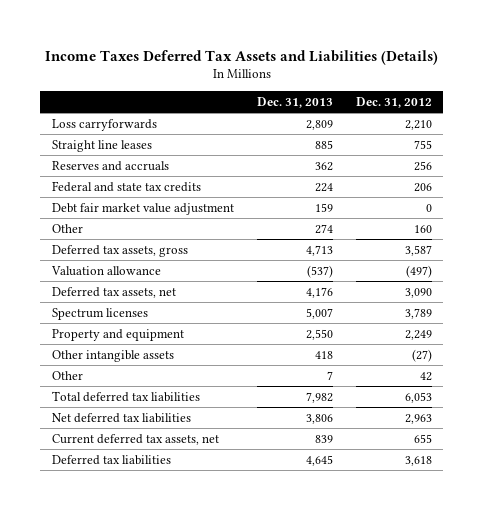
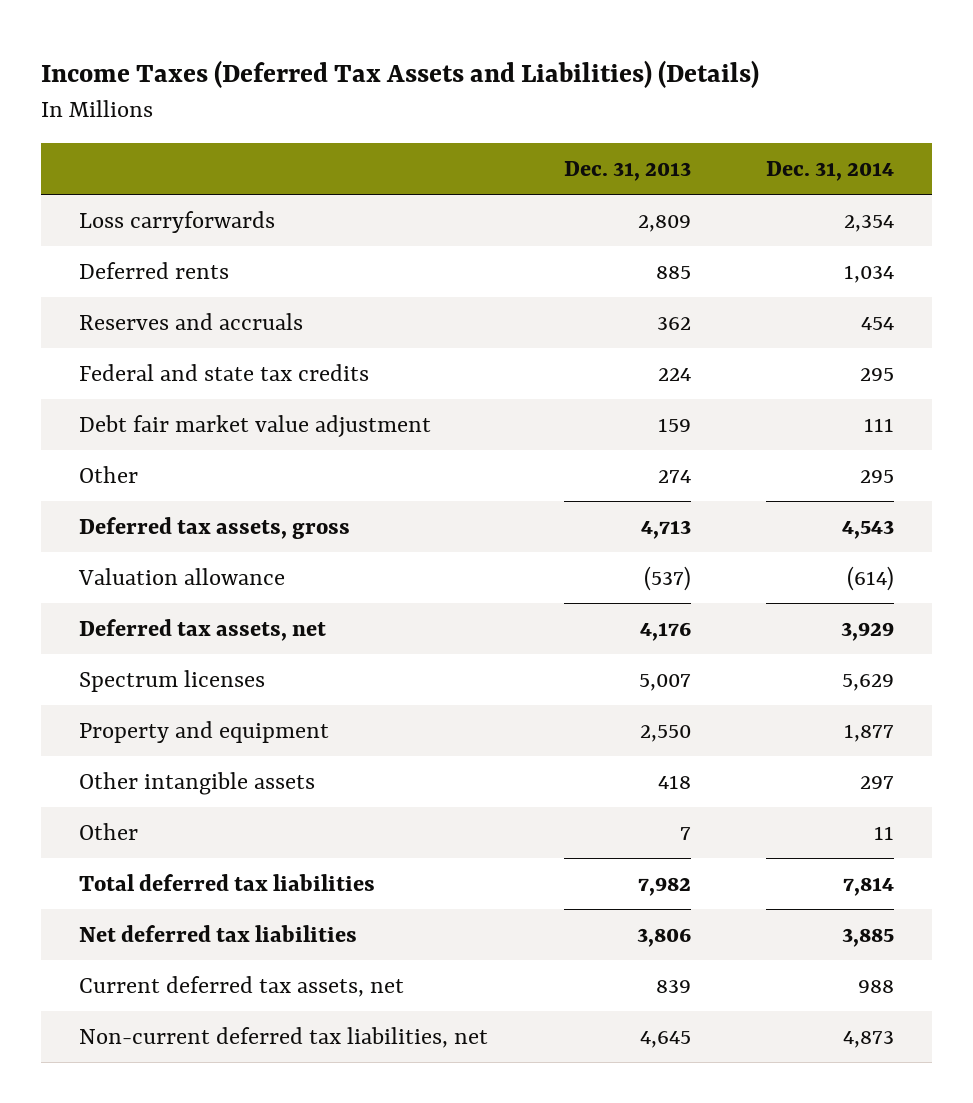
- Income Taxes Deferred Tax Assets and Liabilities (Details)
+ Income Taxes (Deferred Tax Assets and Liabilities) (Details)
- | Dec. 31, 2013 | Dec. 31, 2012
+ | Dec. 31, 2013 | Dec. 31, 2014
- Straight line leases | 885 | 755
+ Deferred rents | 885 | 1,034
- Deferred tax liabilities | 4,645 | 3,618
+ Non-current deferred tax liabilities, net | 4,645 | 4,873

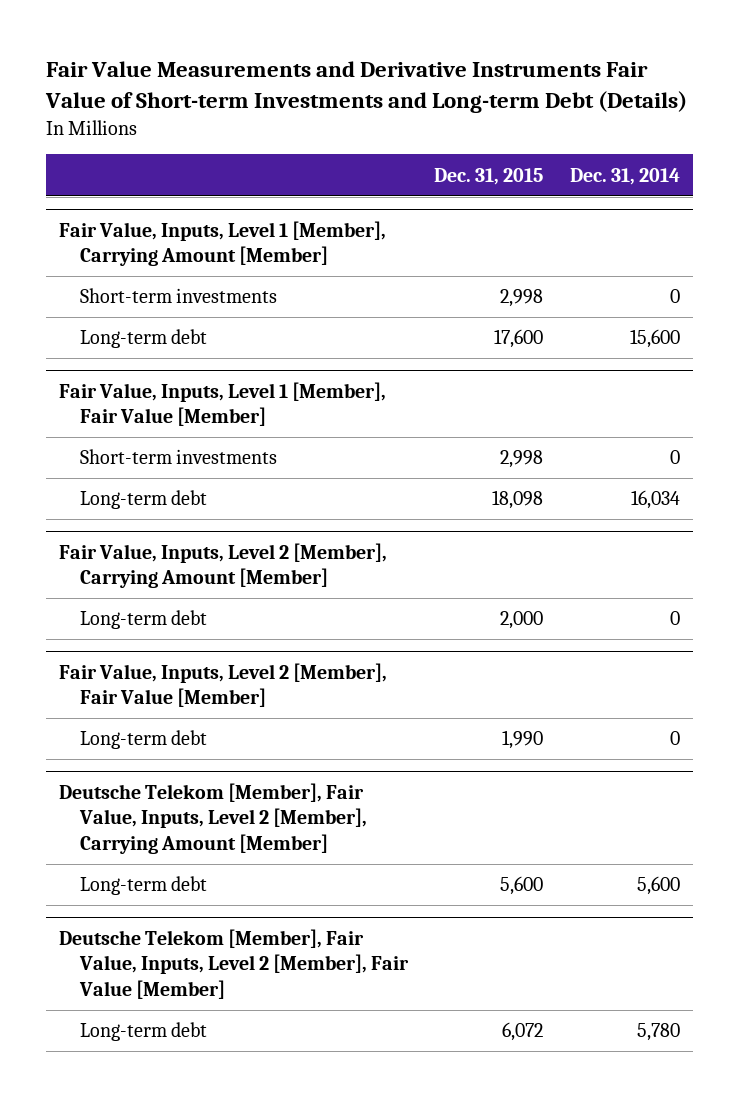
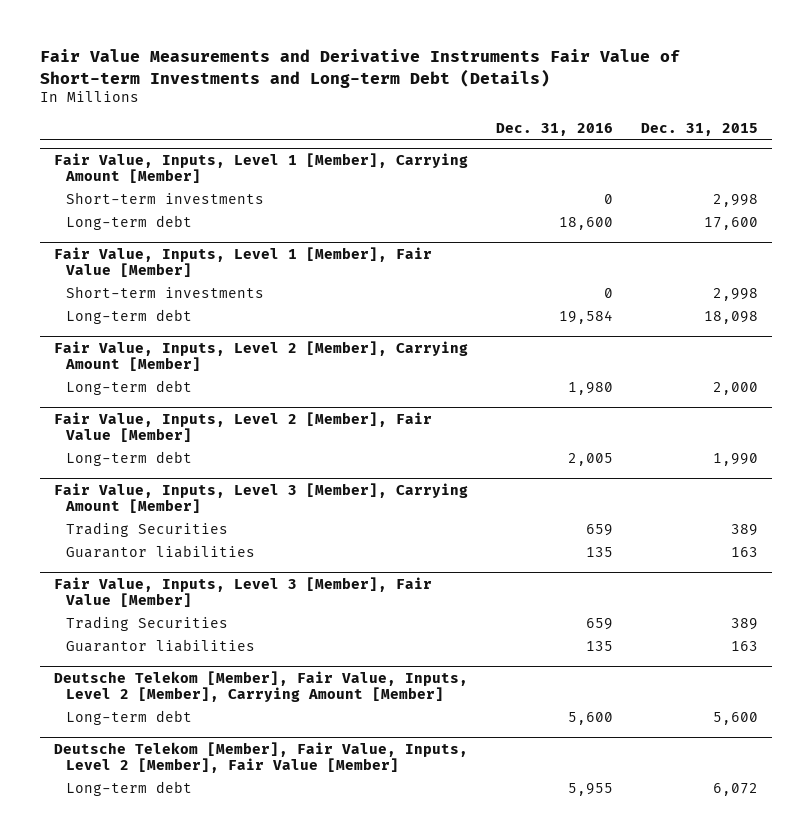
- | Dec. 31, 2015 | Dec. 31, 2014
+ | Dec. 31, 2016 | Dec. 31, 2015
+ Fair Value, Inputs, Level 3 [Member], Carrying Amount [Member]
+ Trading Securities | 659 | 389
+ Guarantor liabilities | 135 | 163
+ Fair Value, Inputs, Level 3 [Member], Fair Value [Member]
+ Trading Securities | 659 | 389
+ Guarantor liabilities | 135 | 163

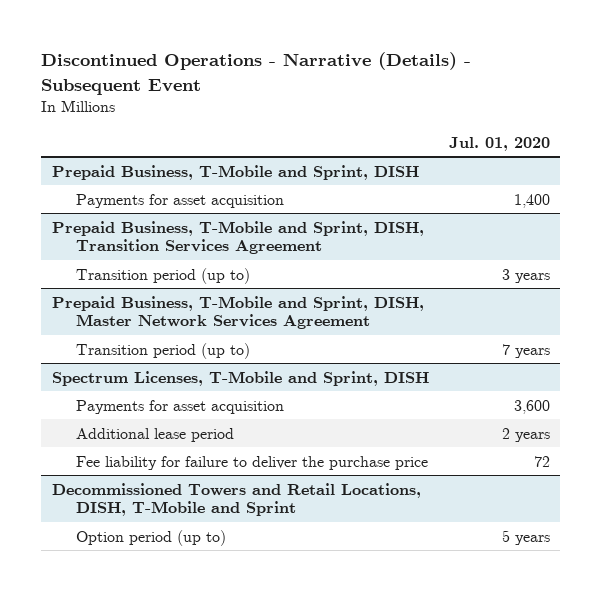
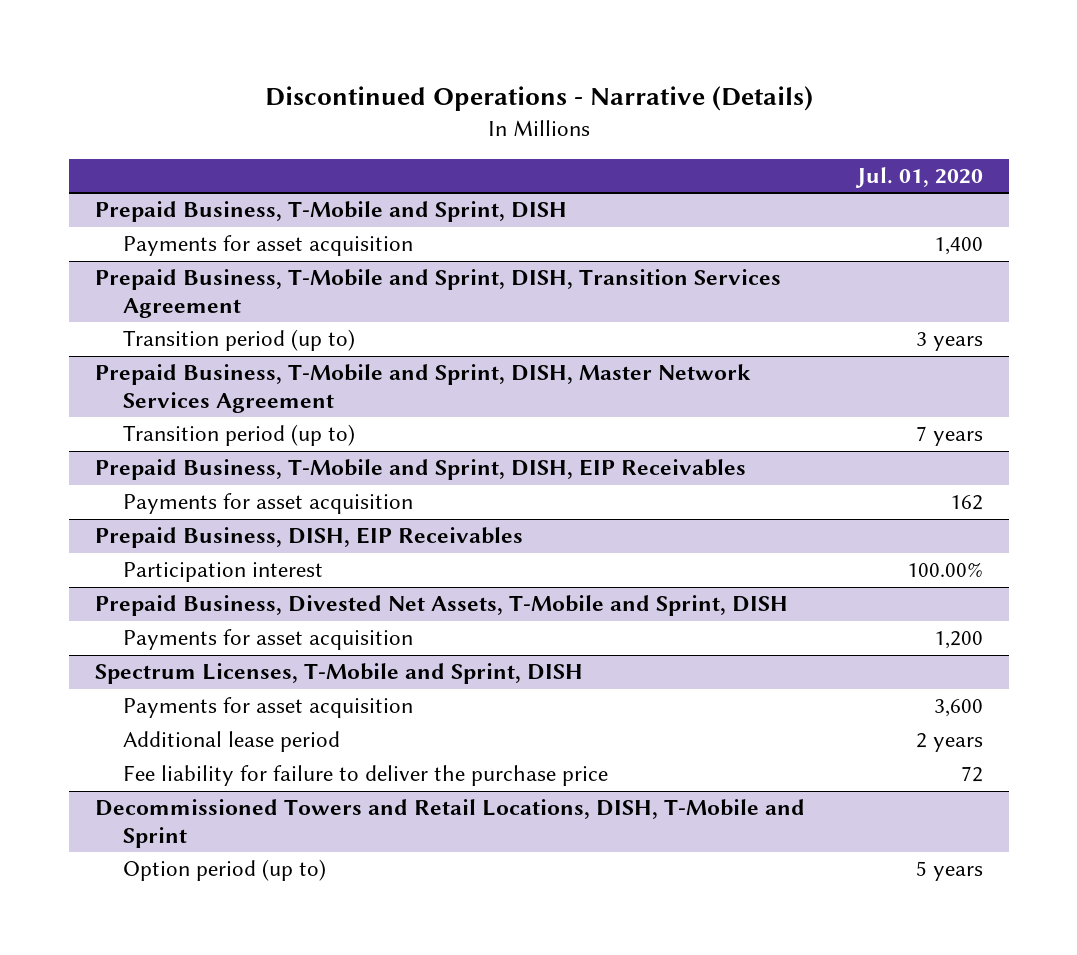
- Discontinued Operations - Narrative (Details) - Subsequent Event
+ Discontinued Operations - Narrative (Details)
+ Prepaid Business, T-Mobile and Sprint, DISH, EIP Receivables
+ Payments for asset acquisition | 162
+ Prepaid Business, DISH, EIP Receivables
+ Participation interest | 100.00%
+ Prepaid Business, Divested Net Assets, T-Mobile and Sprint, DISH
+ Payments for asset acquisition | 1,200

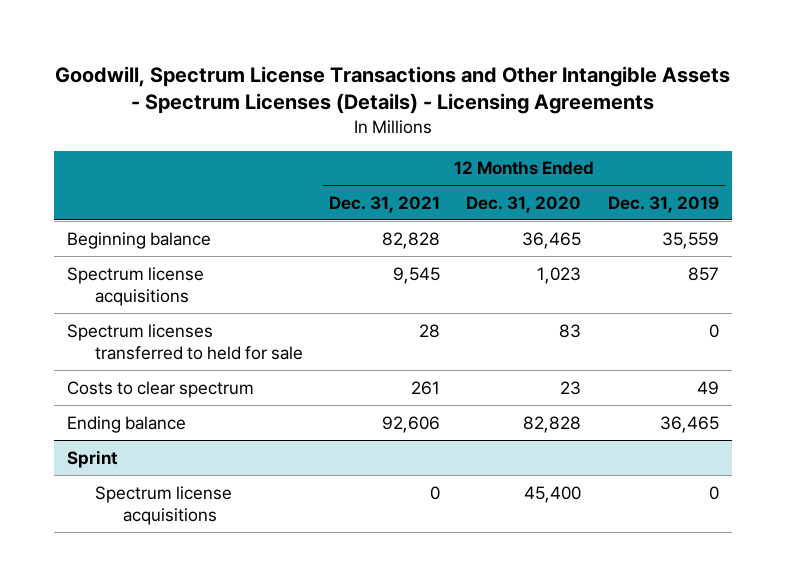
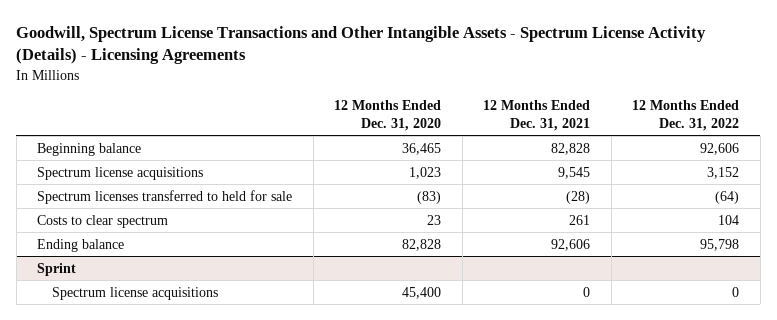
- Goodwill, Spectrum License Transactions and Other Intangible Assets - Spectrum Licenses (Details) - Licensing Agreements
+ Goodwill, Spectrum License Transactions and Other Intangible Assets - Spectrum License Activity (Details) - Licensing Agreements
- | 12 Months Ended Dec. 31, 2021 | 12 Months Ended Dec. 31, 2020 | 12 Months Ended Dec. 31, 2019
+ | 12 Months Ended Dec. 31, 2020 | 12 Months Ended Dec. 31, 2021 | 12 Months Ended Dec. 31, 2022
- Spectrum licenses transferred to held for sale | 28 | 83 | 0
+ Spectrum licenses transferred to held for sale | (83) | (28) | (64)

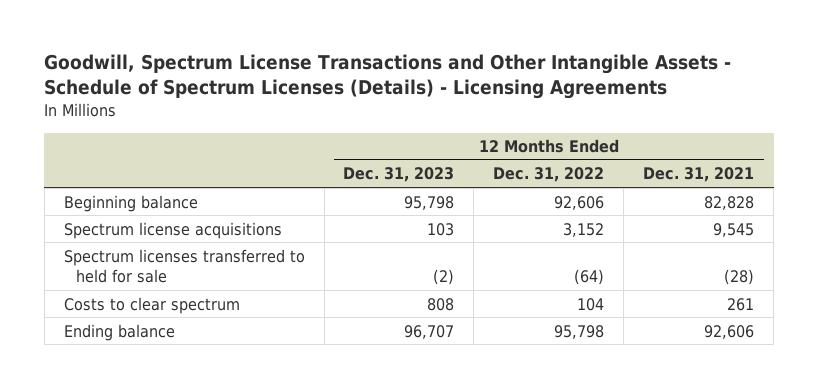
- Goodwill, Spectrum License Transactions and Other Intangible Assets - Spectrum License Activity (Details) - Licensing Agreements
+ Goodwill, Spectrum License Transactions and Other Intangible Assets - Schedule of Spectrum Licenses (Details) - Licensing Agreements
- | 12 Months Ended Dec. 31, 2020 | 12 Months Ended Dec. 31, 2021 | 12 Months Ended Dec. 31, 2022
+ | 12 Months Ended Dec. 31, 2023 | 12 Months Ended Dec. 31, 2022 | 12 Months Ended Dec. 31, 2021
- Sprint
- Spectrum license acquisitions | 45,400 | 0 | 0

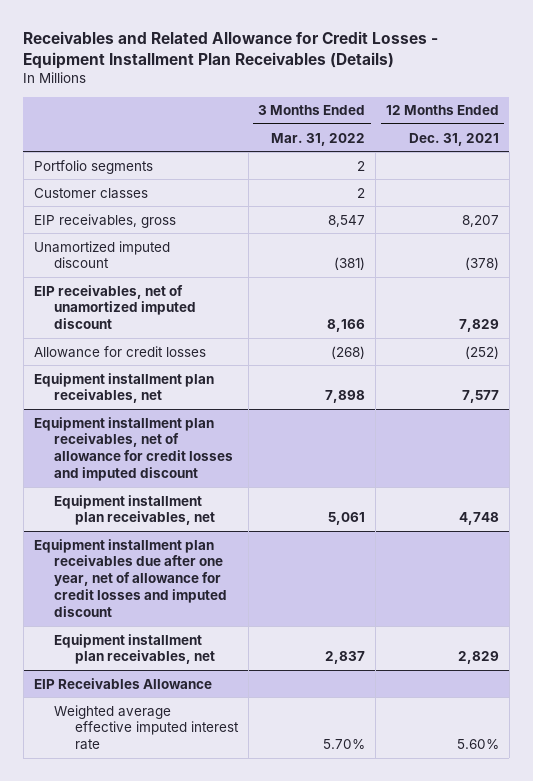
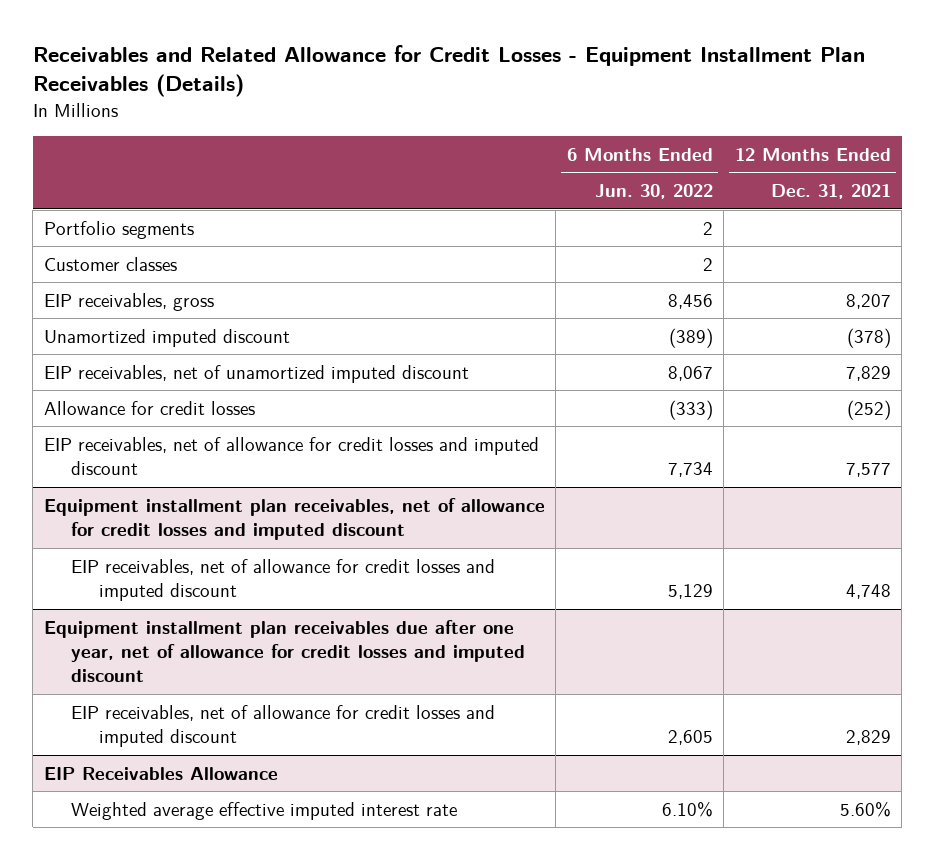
- | 3 Months Ended Mar. 31, 2022 | 12 Months Ended Dec. 31, 2021
+ | 6 Months Ended Jun. 30, 2022 | 12 Months Ended Dec. 31, 2021
- Equipment installment plan receivables, net | 7,898 | 7,577
+ EIP receivables, net of allowance for credit losses and imputed discount | 7,734 | 7,577
@ Equipment installment plan receivables, net of allowance for credit losses and imputed discount
- Equipment installment plan receivables, net | 5,061 | 4,748
+ EIP receivables, net of allowance for credit losses and imputed discount | 5,129 | 4,748
@ Equipment installment plan receivables due after one year, net of allowance for credit losses and imputed discount
- Equipment installment plan receivables, net | 2,837 | 2,829
+ EIP receivables, net of allowance for credit losses and imputed discount | 2,605 | 2,829

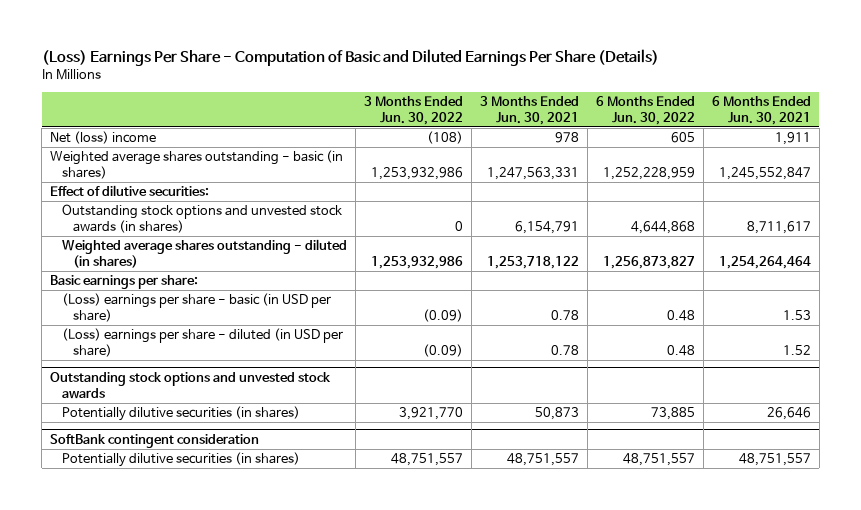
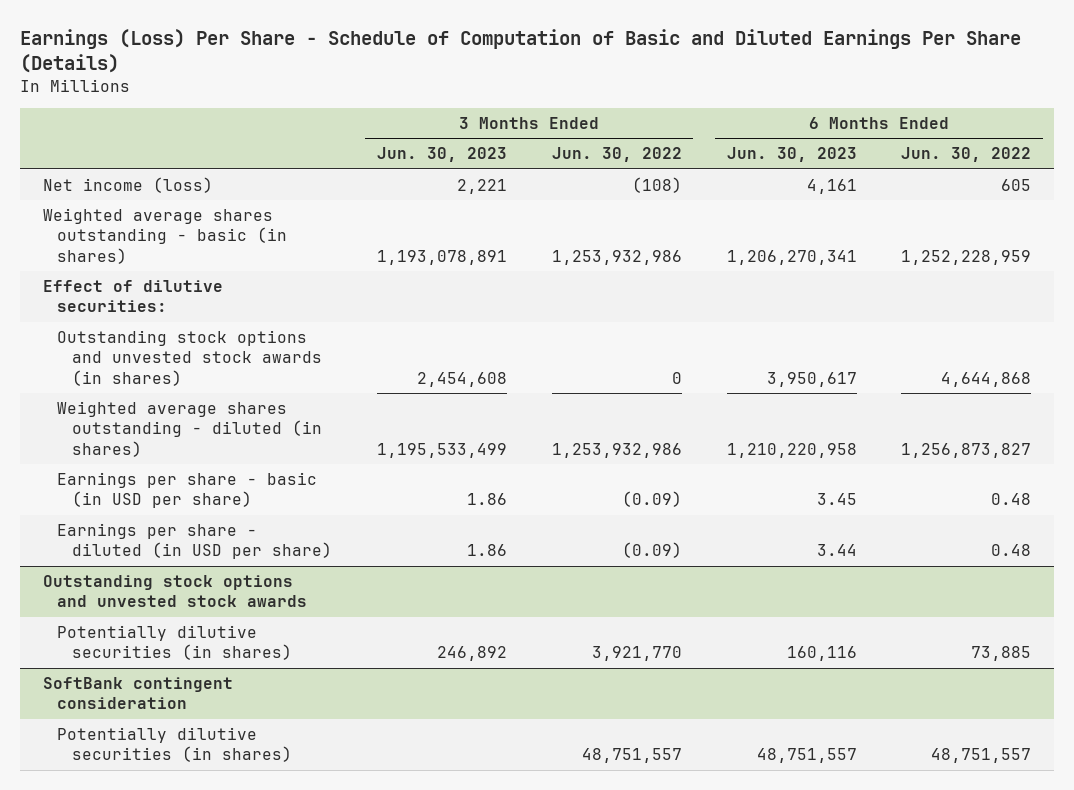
- (Loss) Earnings Per Share - Computation of Basic and Diluted Earnings Per Share (Details)
+ Earnings (Loss) Per Share - Schedule of Computation of Basic and Diluted Earnings Per Share (Details)
- | 3 Months Ended Jun. 30, 2022 | 3 Months Ended Jun. 30, 2021 | 6 Months Ended Jun. 30, 2022 | 6 Months Ended Jun. 30, 2021
+ | 3 Months Ended Jun. 30, 2023 | 3 Months Ended Jun. 30, 2022 | 6 Months Ended Jun. 30, 2023 | 6 Months Ended Jun. 30, 2022
- Net (loss) income | (108) | 978 | 605 | 1,911
+ Net income (loss) | 2,221 | (108) | 4,161 | 605
- Basic earnings per share:
- (Loss) earnings per share - basic (in USD per share) | (0.09) | 0.78 | 0.48 | 1.53
- (Loss) earnings per share - diluted (in USD per share) | (0.09) | 0.78 | 0.48 | 1.52
+ Earnings per share - basic (in USD per share) | 1.86 | (0.09) | 3.45 | 0.48
+ Earnings per share - diluted (in USD per share) | 1.86 | (0.09) | 3.44 | 0.48

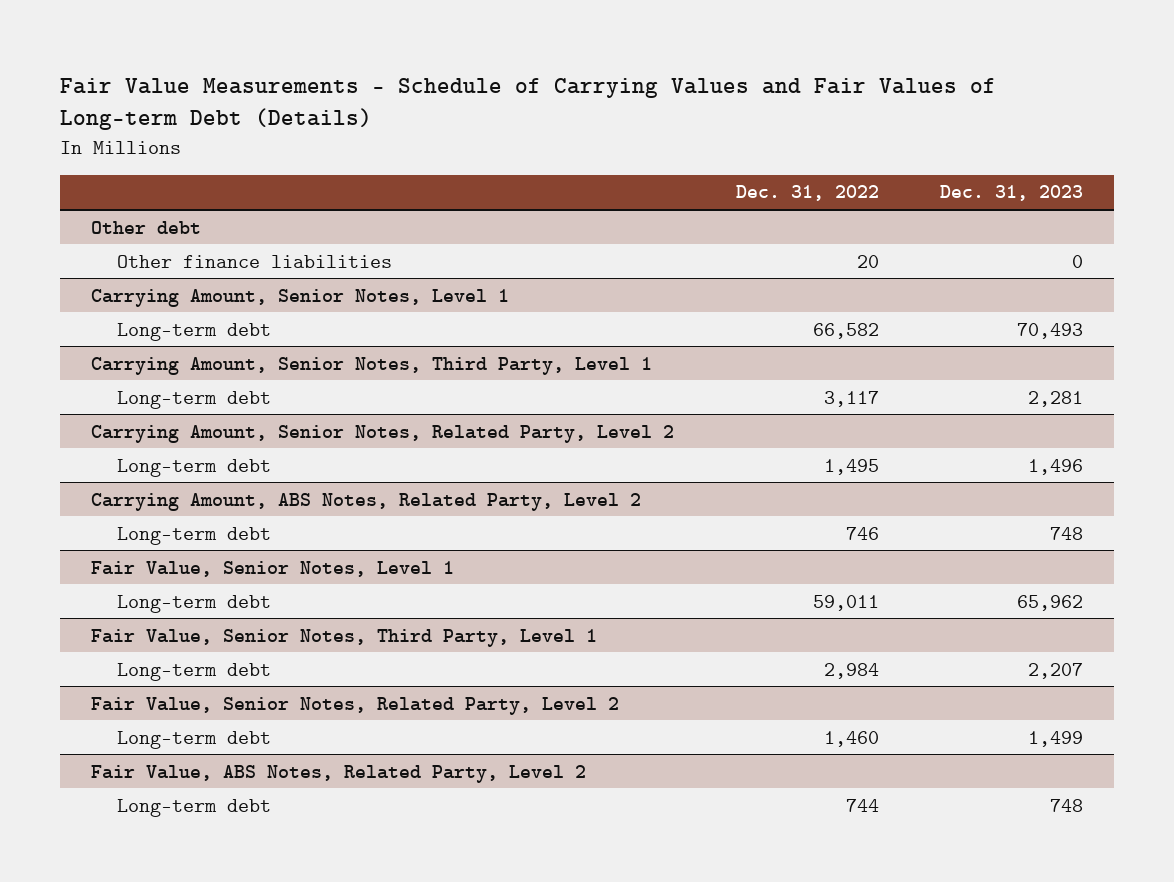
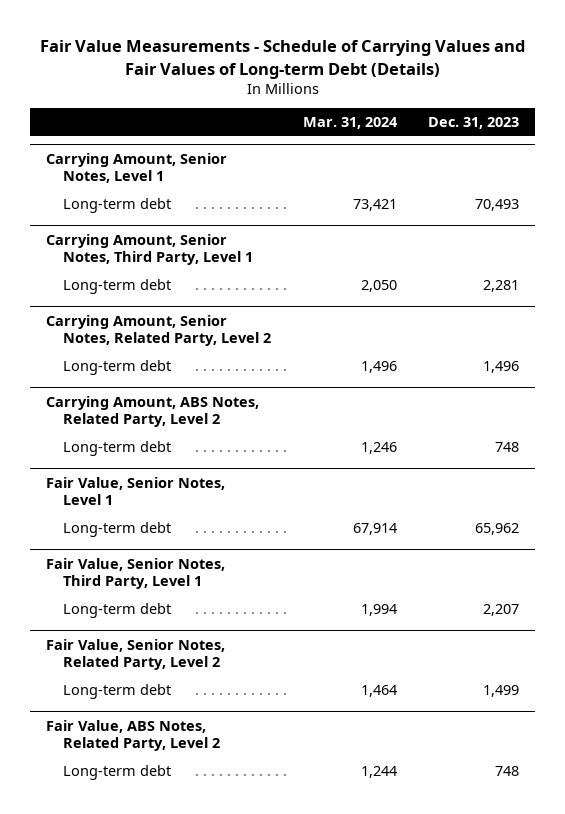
- | Dec. 31, 2022 | Dec. 31, 2023
+ | Mar. 31, 2024 | Dec. 31, 2023
- Other debt
- Other finance liabilities | 20 | 0

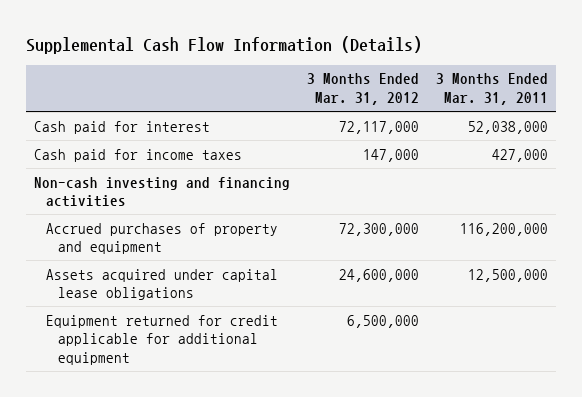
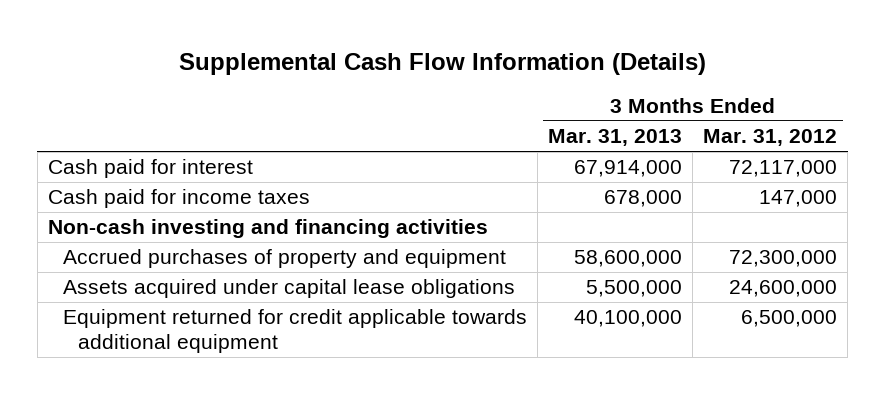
- | 3 Months Ended Mar. 31, 2012 | 3 Months Ended Mar. 31, 2011
+ | 3 Months Ended Mar. 31, 2013 | 3 Months Ended Mar. 31, 2012
- Equipment returned for credit applicable for additional equipment | 6,500,000 |
+ Equipment returned for credit applicable towards additional equipment | 40,100,000 | 6,500,000

